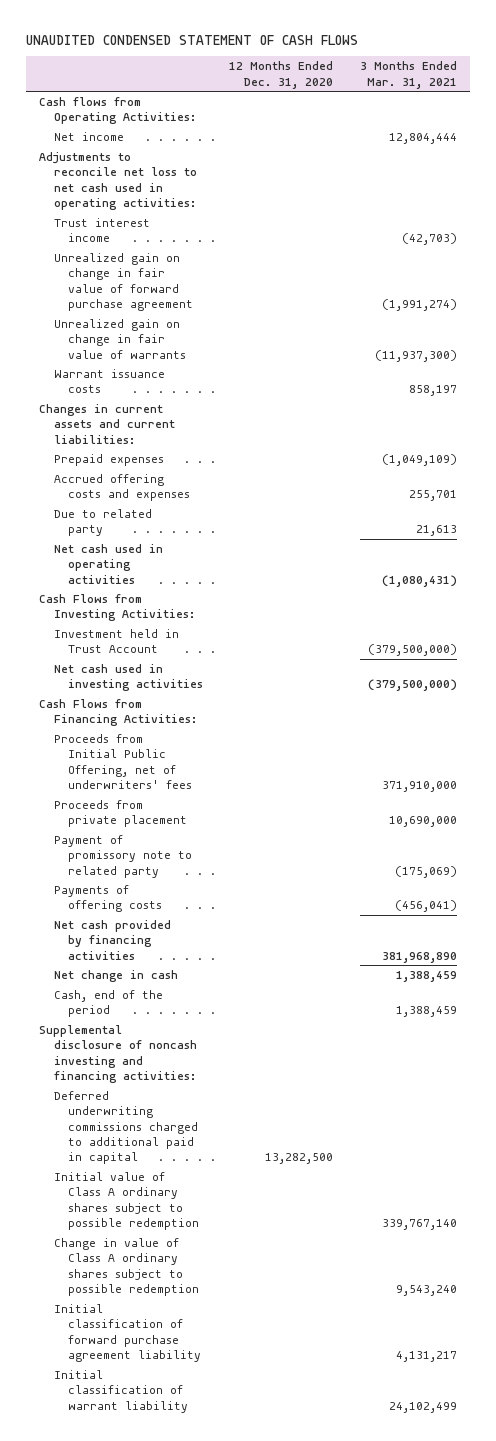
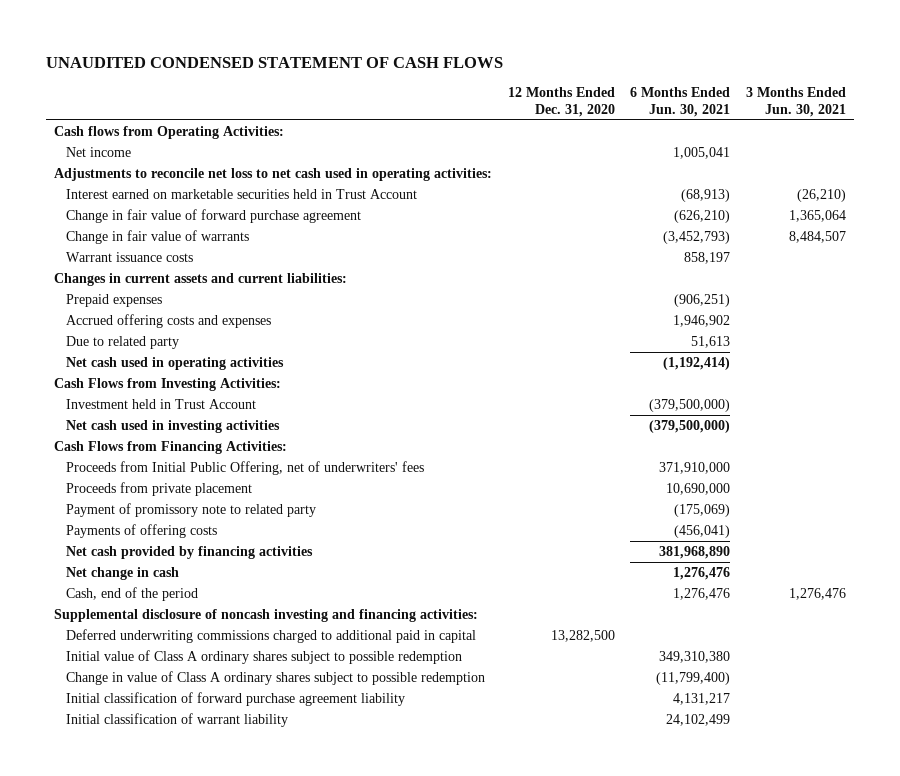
- | 12 Months Ended Dec. 31, 2020 | 3 Months Ended Mar. 31, 2021
+ | 12 Months Ended Dec. 31, 2020 | 6 Months Ended Jun. 30, 2021 | 3 Months Ended Jun. 30, 2021
- Trust interest income | | (42,703)
- Unrealized gain on change in fair value of forward purchase agreement | | (1,991,274)
- Unrealized gain on change in fair value of warrants | | (11,937,300)
+ Interest earned on marketable securities held in Trust Account | | (68,913) | (26,210)
+ Change in fair value of forward purchase agreement | | (626,210) | 1,365,064
+ Change in fair value of warrants | | (3,452,793) | 8,484,507

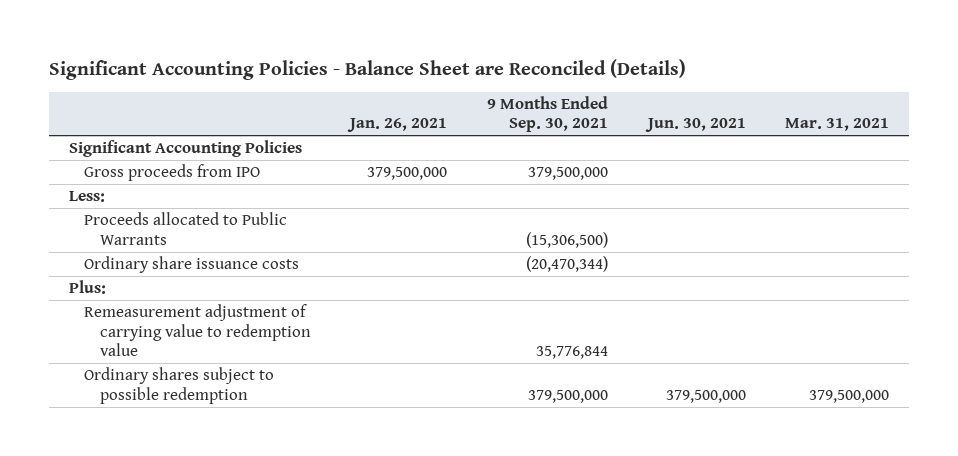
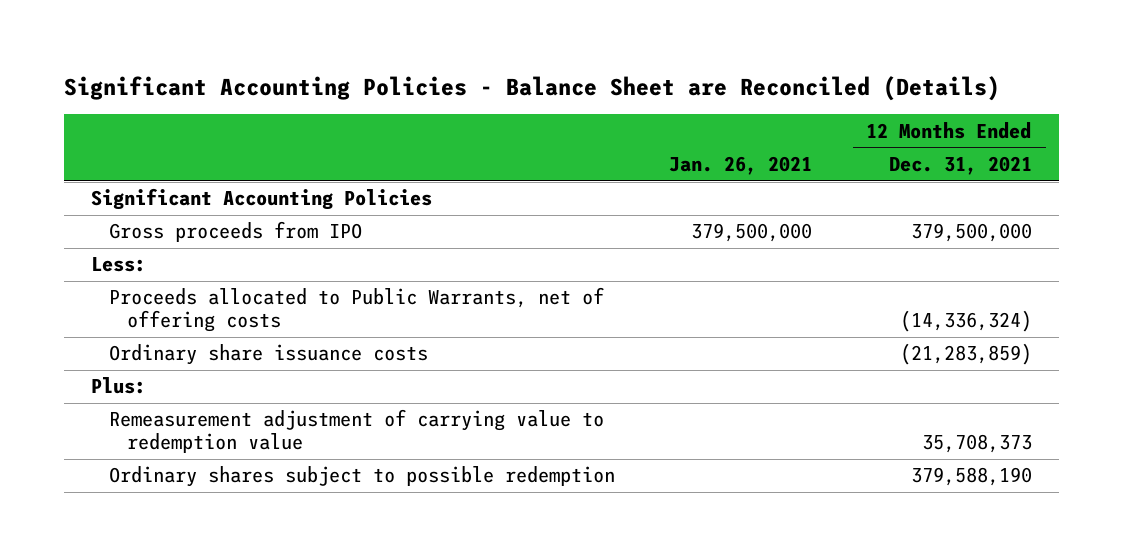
- | Jan. 26, 2021 | 9 Months Ended Sep. 30, 2021 | Jun. 30, 2021 | Mar. 31, 2021
+ | Jan. 26, 2021 | 12 Months Ended Dec. 31, 2021
- Proceeds allocated to Public Warrants | | (15,306,500) | |
+ Proceeds allocated to Public Warrants, net of offering costs | | (14,336,324)

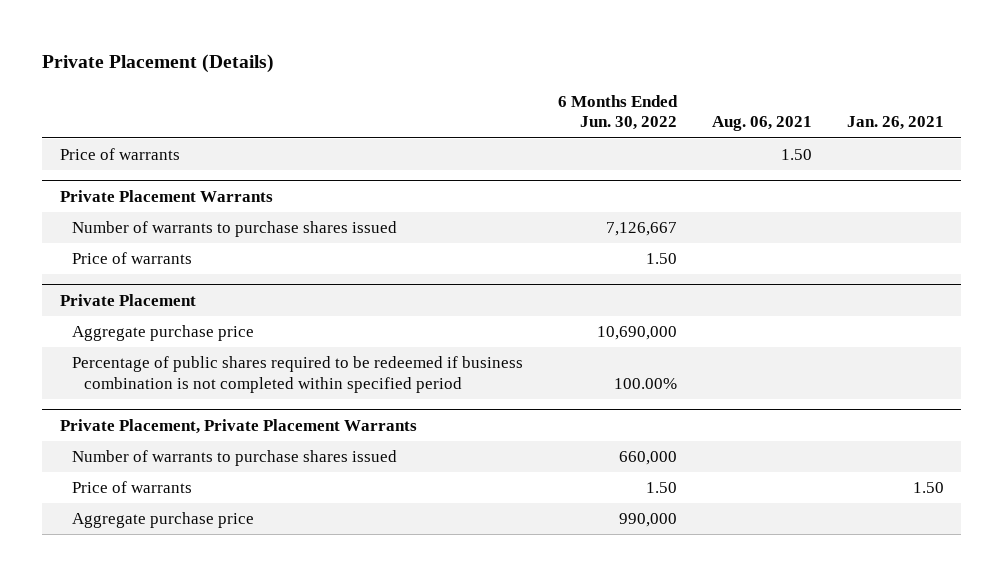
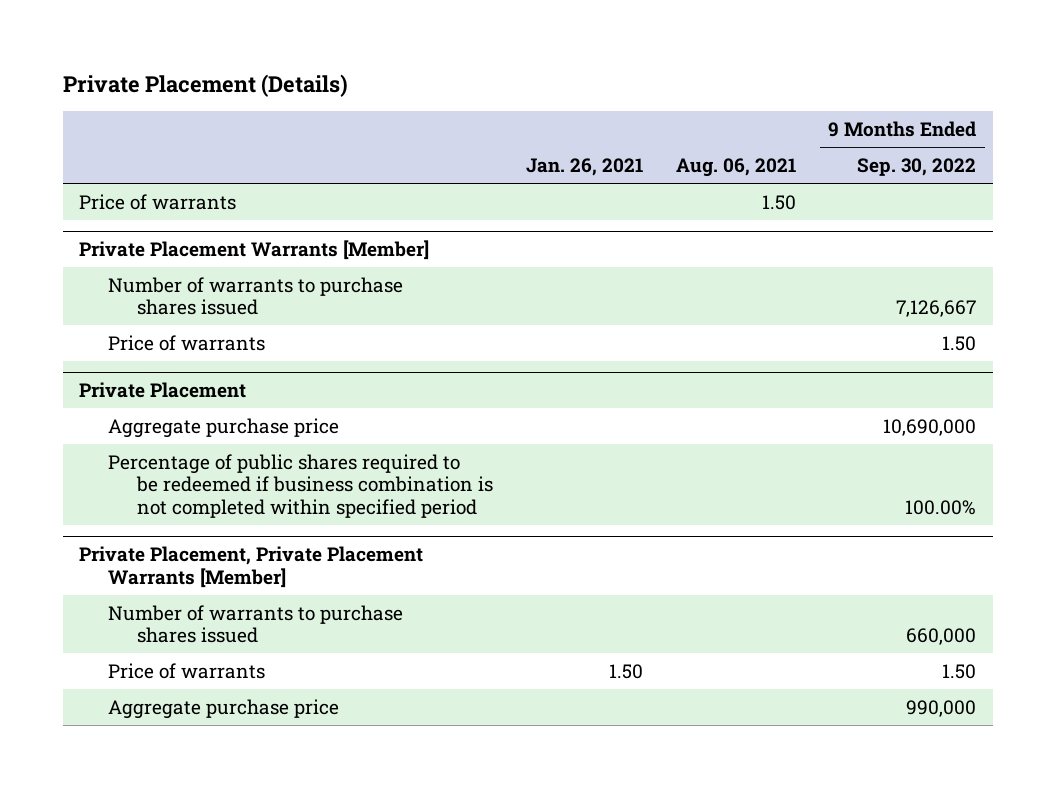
- | 6 Months Ended Jun. 30, 2022 | Aug. 06, 2021 | Jan. 26, 2021
+ | Jan. 26, 2021 | Aug. 06, 2021 | 9 Months Ended Sep. 30, 2022
- Private Placement Warrants
+ Private Placement Warrants [Member]
- Private Placement, Private Placement Warrants
+ Private Placement, Private Placement Warrants [Member]

